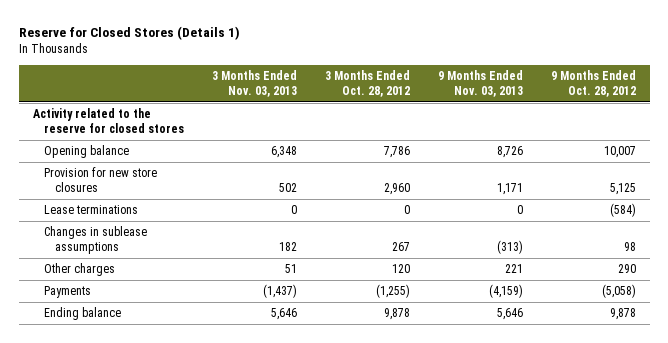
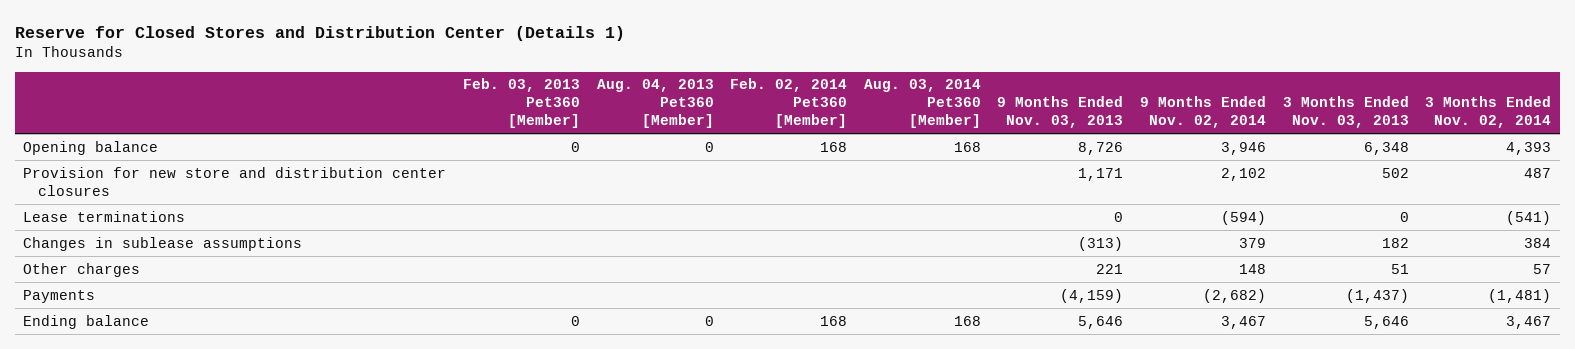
- Reserve for Closed Stores (Details 1)
+ Reserve for Closed Stores and Distribution Center (Details 1)
- | 3 Months Ended Nov. 03, 2013 | 3 Months Ended Oct. 28, 2012 | 9 Months Ended Nov. 03, 2013 | 9 Months Ended Oct. 28, 2012
+ | Feb. 03, 2013 Pet360 [Member] | Aug. 04, 2013 Pet360 [Member] | Feb. 02, 2014 Pet360 [Member] | Aug. 03, 2014 Pet360 [Member] | 9 Months Ended Nov. 03, 2013 | 9 Months Ended Nov. 02, 2014 | 3 Months Ended Nov. 03, 2013 | 3 Months Ended Nov. 02, 2014
- Activity related to the reserve for closed stores
- Provision for new store closures | 502 | 2,960 | 1,171 | 5,125
+ Provision for new store and distribution center closures | | | | | 1,171 | 2,102 | 502 | 487

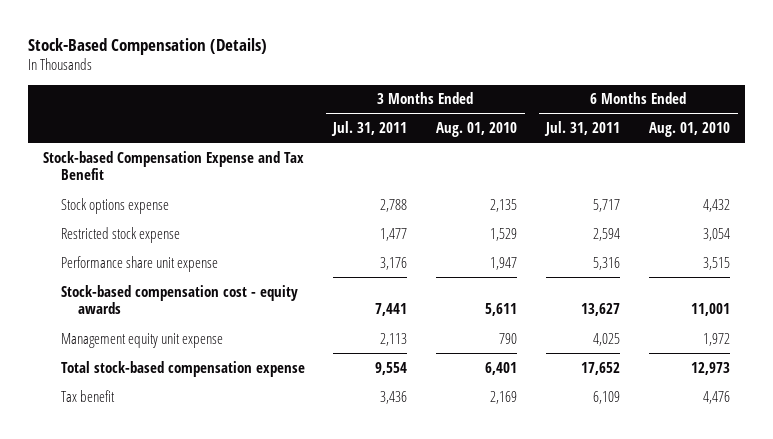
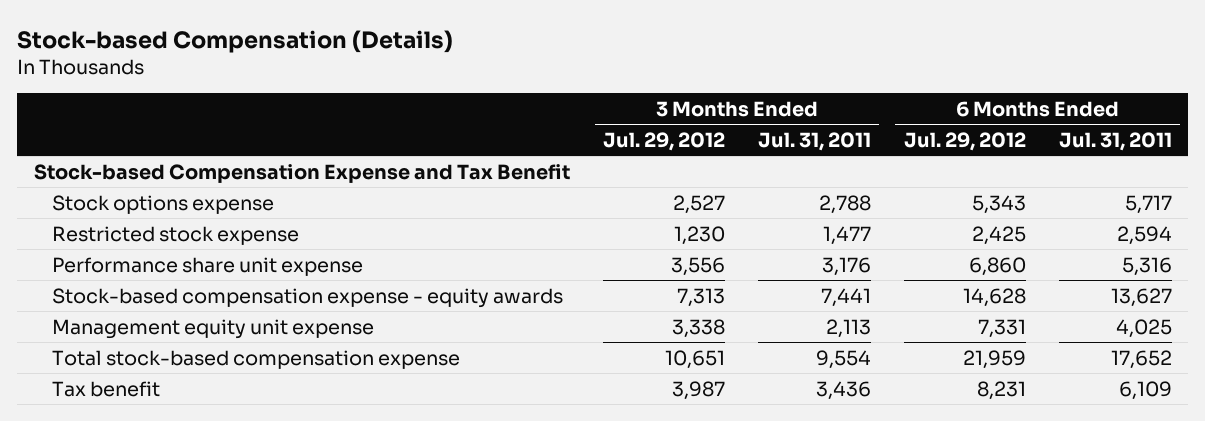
- Stock-Based Compensation (Details)
+ Stock-based Compensation (Details)
- | 3 Months Ended Jul. 31, 2011 | 3 Months Ended Aug. 01, 2010 | 6 Months Ended Jul. 31, 2011 | 6 Months Ended Aug. 01, 2010
+ | 3 Months Ended Jul. 29, 2012 | 3 Months Ended Jul. 31, 2011 | 6 Months Ended Jul. 29, 2012 | 6 Months Ended Jul. 31, 2011
- Stock-based compensation cost - equity awards | 7,441 | 5,611 | 13,627 | 11,001
+ Stock-based compensation expense - equity awards | 7,313 | 7,441 | 14,628 | 13,627

